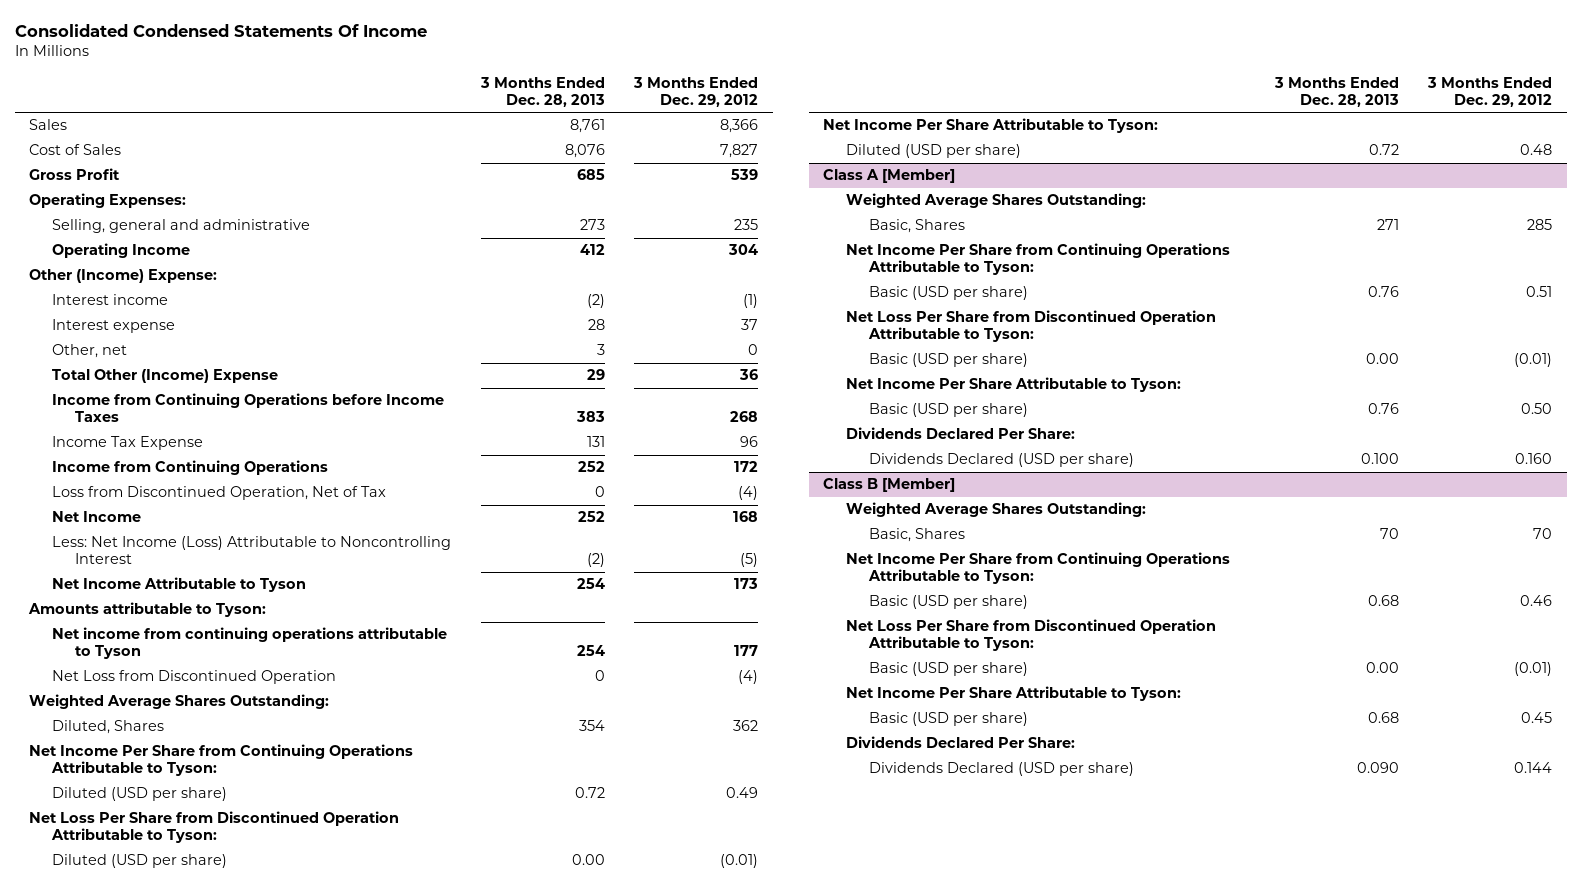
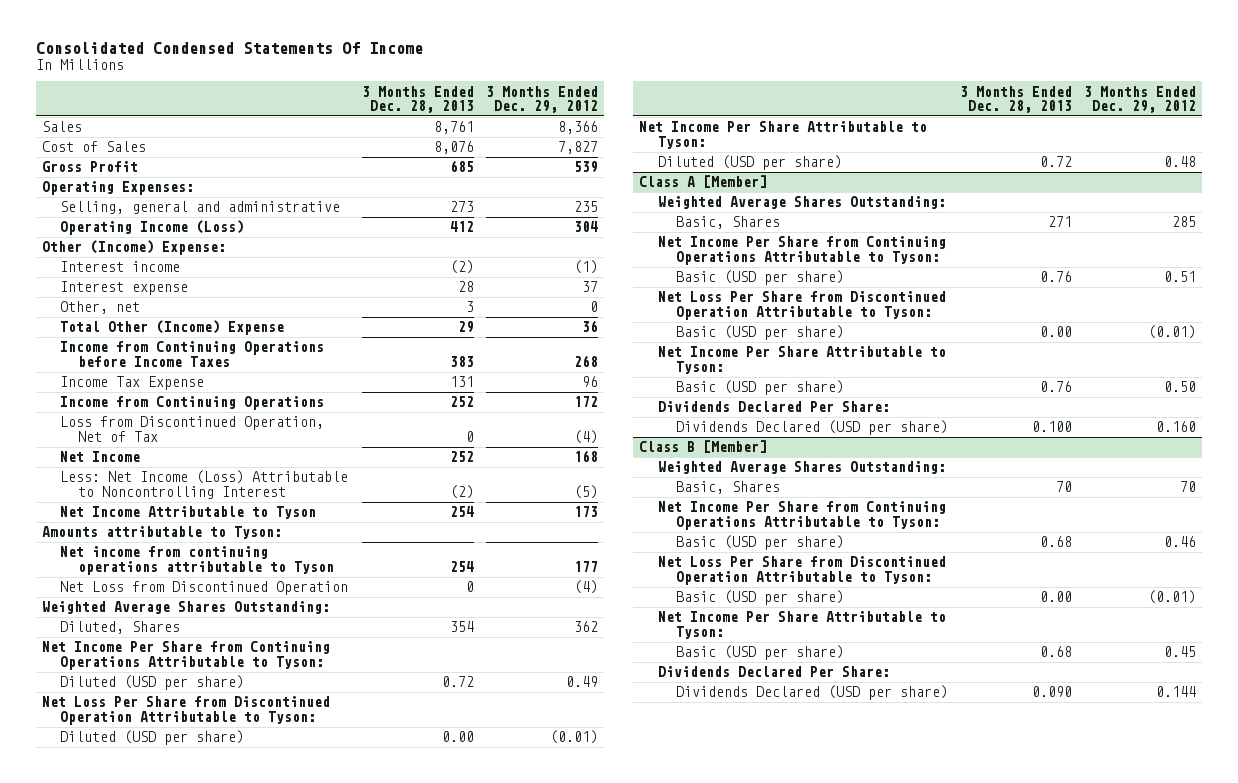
- Operating Income | 412 | 304
+ Operating Income (Loss) | 412 | 304

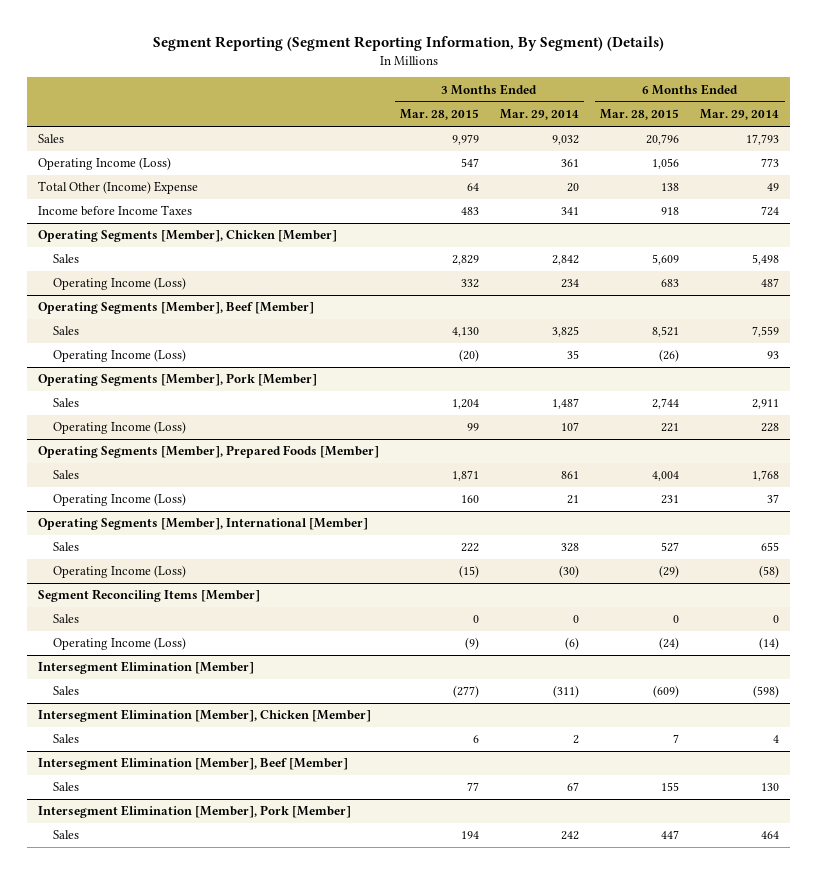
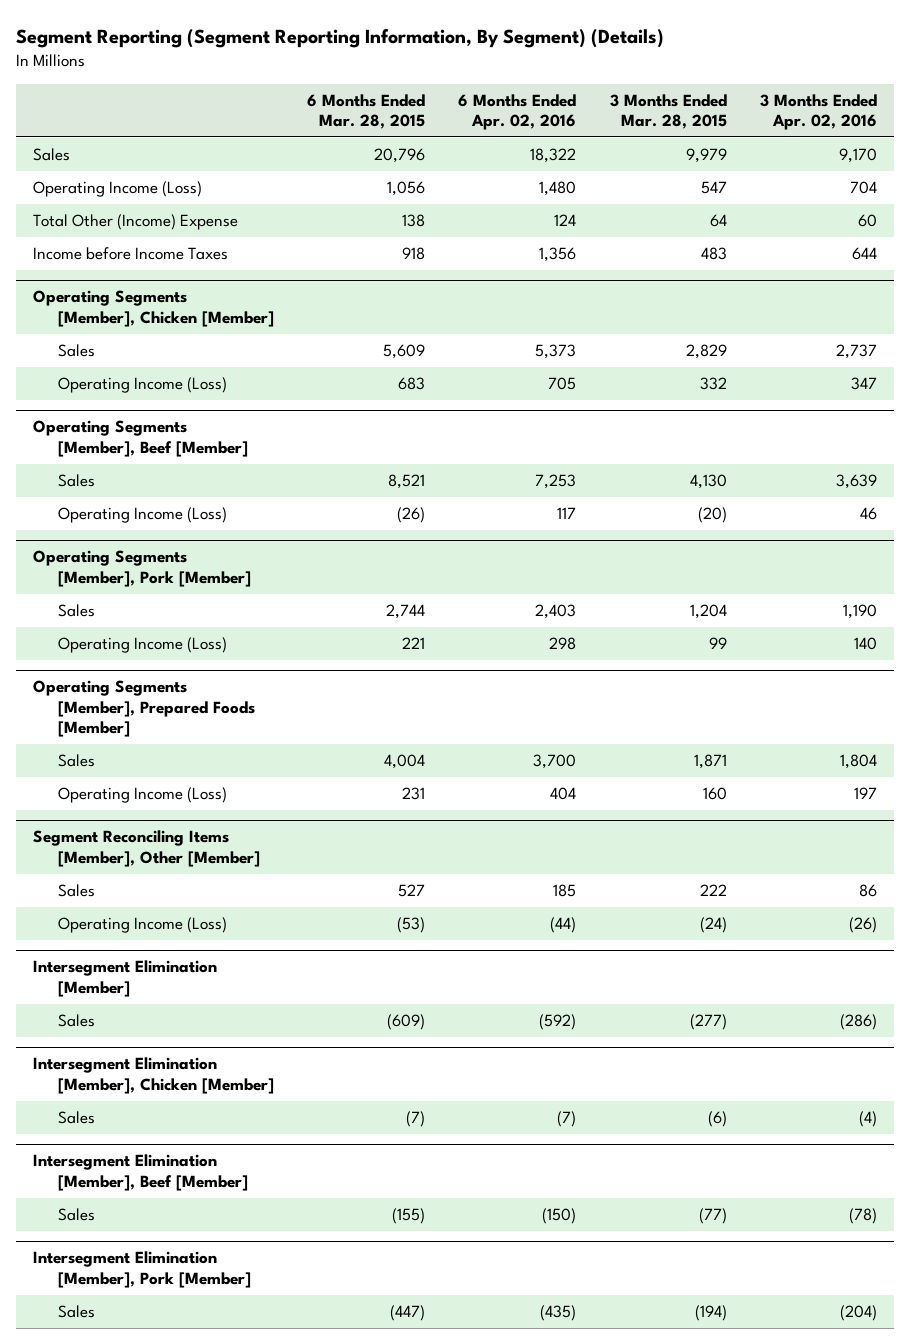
- | 3 Months Ended Mar. 28, 2015 | 3 Months Ended Mar. 29, 2014 | 6 Months Ended Mar. 28, 2015 | 6 Months Ended Mar. 29, 2014
+ | 6 Months Ended Mar. 28, 2015 | 6 Months Ended Apr. 02, 2016 | 3 Months Ended Mar. 28, 2015 | 3 Months Ended Apr. 02, 2016
- Operating Segments [Member], International [Member]
+ Segment Reconciling Items [Member], Other [Member]
- Operating Income (Loss) | (15) | (30) | (29) | (58)
- Segment Reconciling Items [Member]
- Sales | 0 | 0 | 0 | 0
- Operating Income (Loss) | (9) | (6) | (24) | (14)
+ Operating Income (Loss) | (53) | (44) | (24) | (26)
@ Intersegment Elimination [Member], Chicken [Member]
- Sales | 6 | 2 | 7 | 4
+ Sales | (7) | (7) | (6) | (4)
@ Intersegment Elimination [Member], Beef [Member]
- Sales | 77 | 67 | 155 | 130
+ Sales | (155) | (150) | (77) | (78)
@ Intersegment Elimination [Member], Pork [Member]
- Sales | 194 | 242 | 447 | 464
+ Sales | (447) | (435) | (194) | (204)

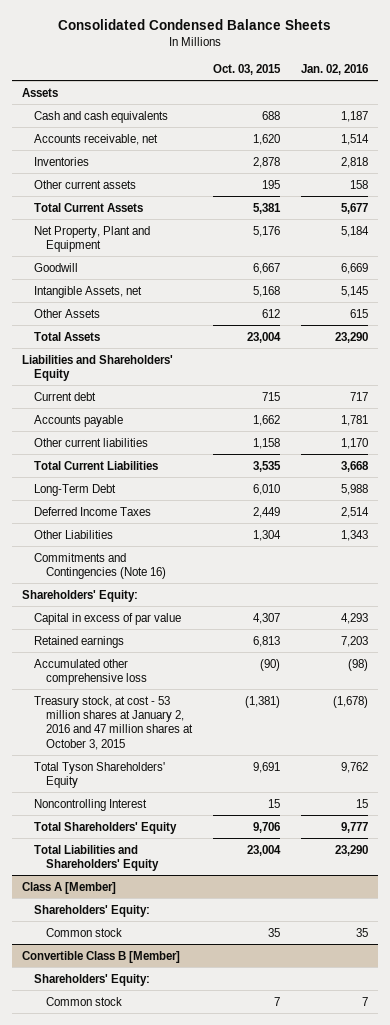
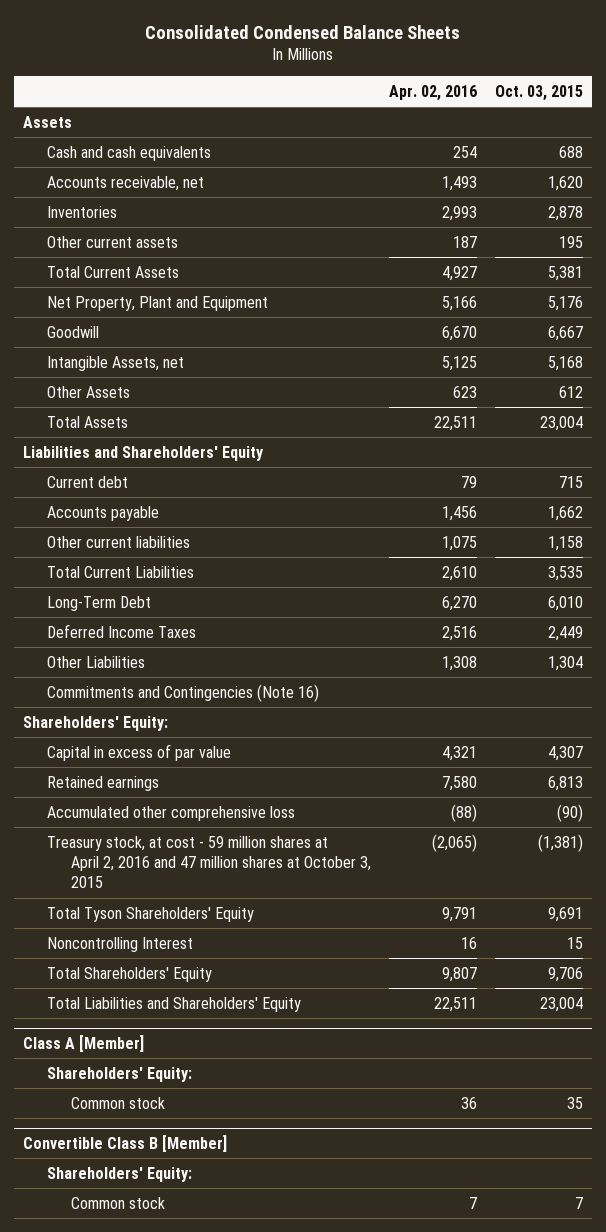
- | Oct. 03, 2015 | Jan. 02, 2016
+ | Apr. 02, 2016 | Oct. 03, 2015
- Treasury stock, at cost - 53 million shares at January 2, 2016 and 47 million shares at October 3, 2015 | (1,381) | (1,678)
+ Treasury stock, at cost - 59 million shares at April 2, 2016 and 47 million shares at October 3, 2015 | (2,065) | (1,381)

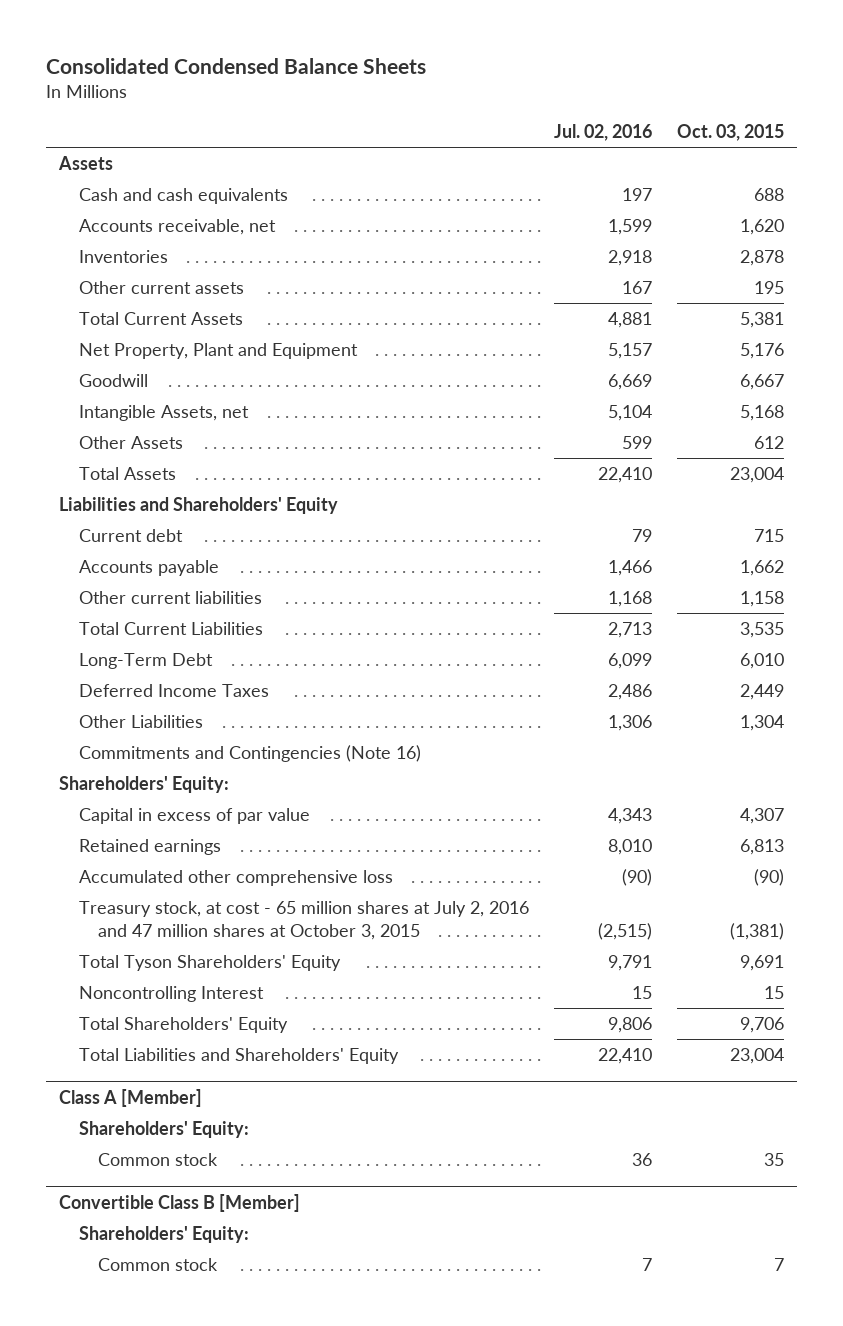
- | Apr. 02, 2016 | Oct. 03, 2015
+ | Jul. 02, 2016 | Oct. 03, 2015
- Treasury stock, at cost - 59 million shares at April 2, 2016 and 47 million shares at October 3, 2015 | (2,065) | (1,381)
+ Treasury stock, at cost - 65 million shares at July 2, 2016 and 47 million shares at October 3, 2015 | (2,515) | (1,381)

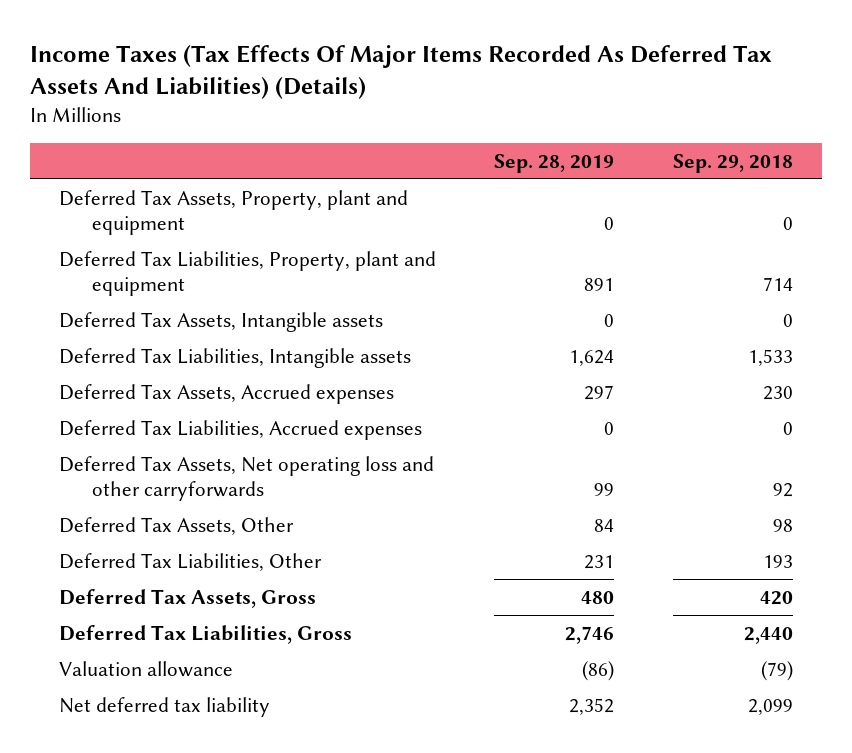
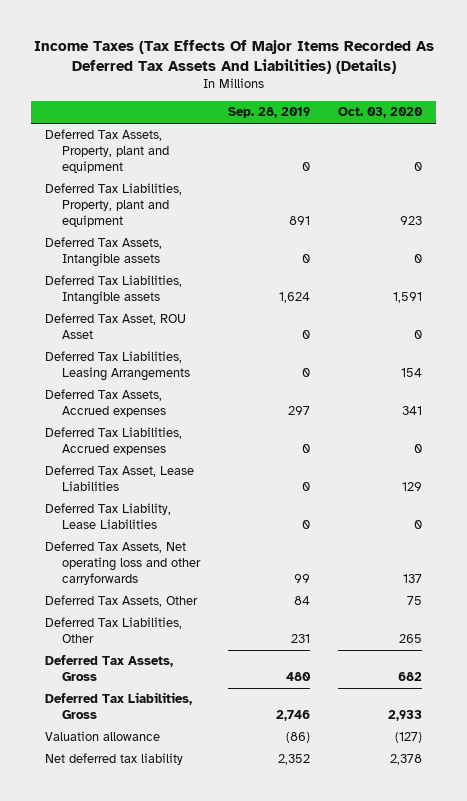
- | Sep. 28, 2019 | Sep. 29, 2018
+ | Sep. 28, 2019 | Oct. 03, 2020
+ Deferred Tax Asset, ROU Asset | 0 | 0
+ Deferred Tax Liabilities, Leasing Arrangements | 0 | 154
+ Deferred Tax Asset, Lease Liabilities | 0 | 129
+ Deferred Tax Liability, Lease Liabilities | 0 | 0

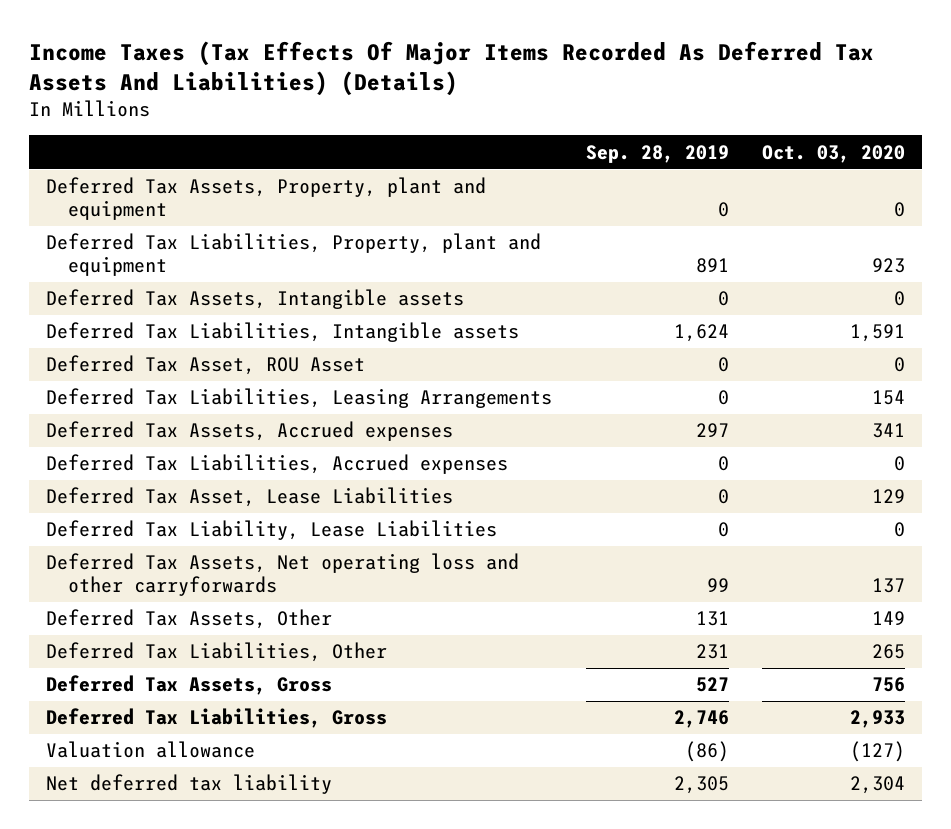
- Deferred Tax Assets, Other | 84 | 75
+ Deferred Tax Assets, Other | 131 | 149
- Deferred Tax Assets, Gross | 480 | 682
+ Deferred Tax Assets, Gross | 527 | 756
- Net deferred tax liability | 2,352 | 2,378
+ Net deferred tax liability | 2,305 | 2,304

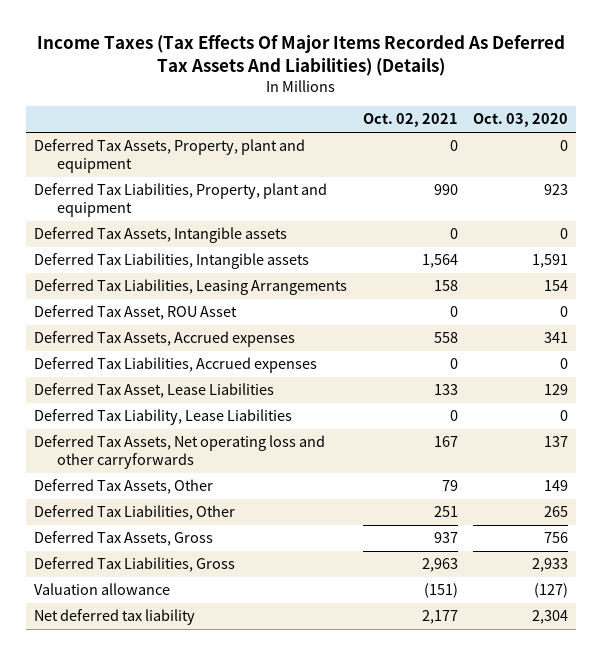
- | Sep. 28, 2019 | Oct. 03, 2020
+ | Oct. 02, 2021 | Oct. 03, 2020
moved down: Deferred Tax Asset, ROU Asset | 0 | 0

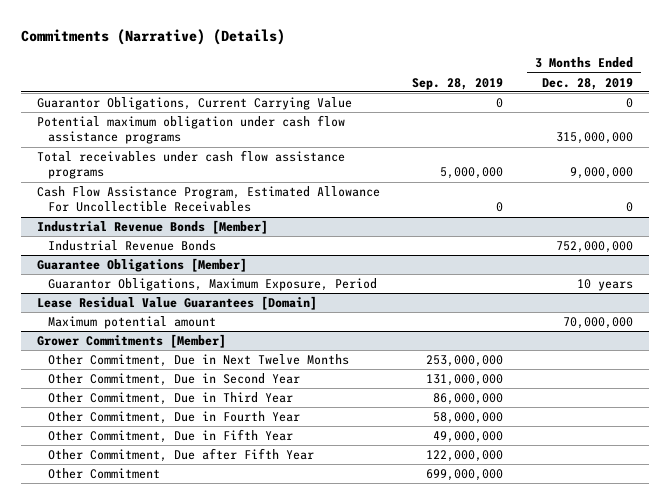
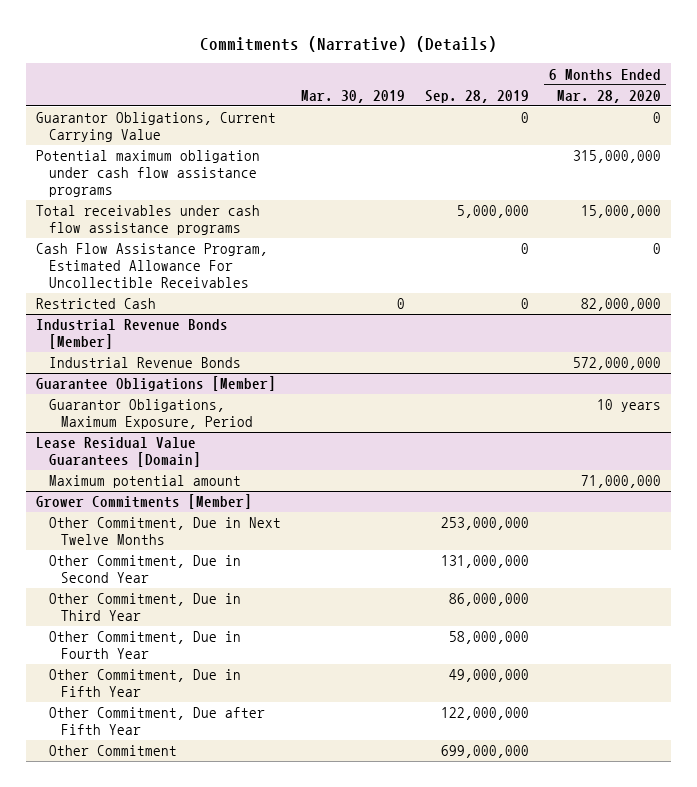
- | Sep. 28, 2019 | 3 Months Ended Dec. 28, 2019
+ | Mar. 30, 2019 | Sep. 28, 2019 | 6 Months Ended Mar. 28, 2020
+ Restricted Cash | 0 | 0 | 82,000,000

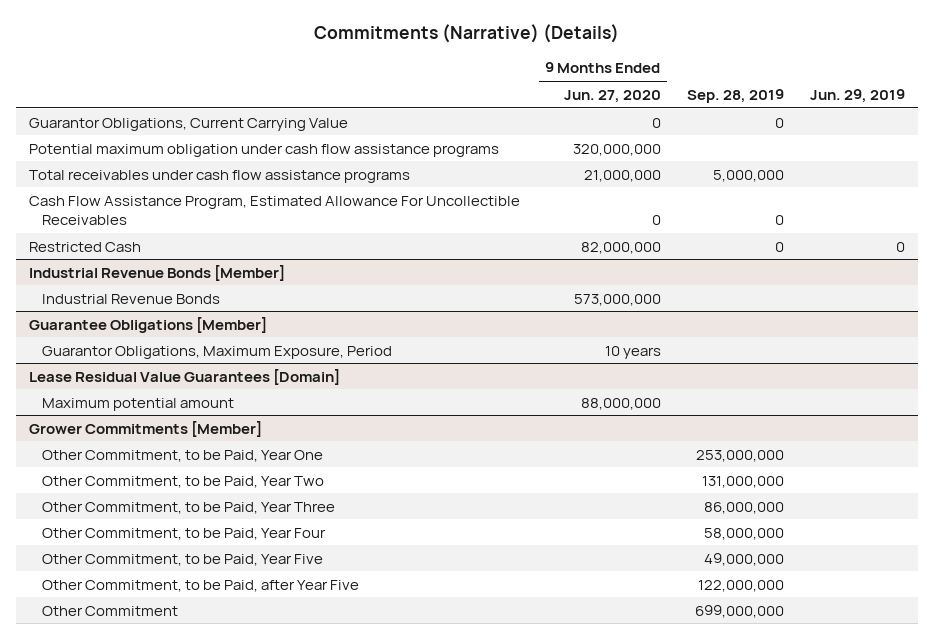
- | Mar. 30, 2019 | Sep. 28, 2019 | 6 Months Ended Mar. 28, 2020
+ | 9 Months Ended Jun. 27, 2020 | Sep. 28, 2019 | Jun. 29, 2019
@ Grower Commitments [Member]
- Other Commitment, Due in Next Twelve Months | | 253,000,000 |
- Other Commitment, Due in Second Year | | 131,000,000 |
- Other Commitment, Due in Third Year | | 86,000,000 |
- Other Commitment, Due in Fourth Year | | 58,000,000 |
- Other Commitment, Due in Fifth Year | | 49,000,000 |
- Other Commitment, Due after Fifth Year | | 122,000,000 |
+ Other Commitment, to be Paid, Year One | | 253,000,000 |
+ Other Commitment, to be Paid, Year Two | | 131,000,000 |
+ Other Commitment, to be Paid, Year Three | | 86,000,000 |
+ Other Commitment, to be Paid, Year Four | | 58,000,000 |
+ Other Commitment, to be Paid, Year Five | | 49,000,000 |
+ Other Commitment, to be Paid, after Year Five | | 122,000,000 |

